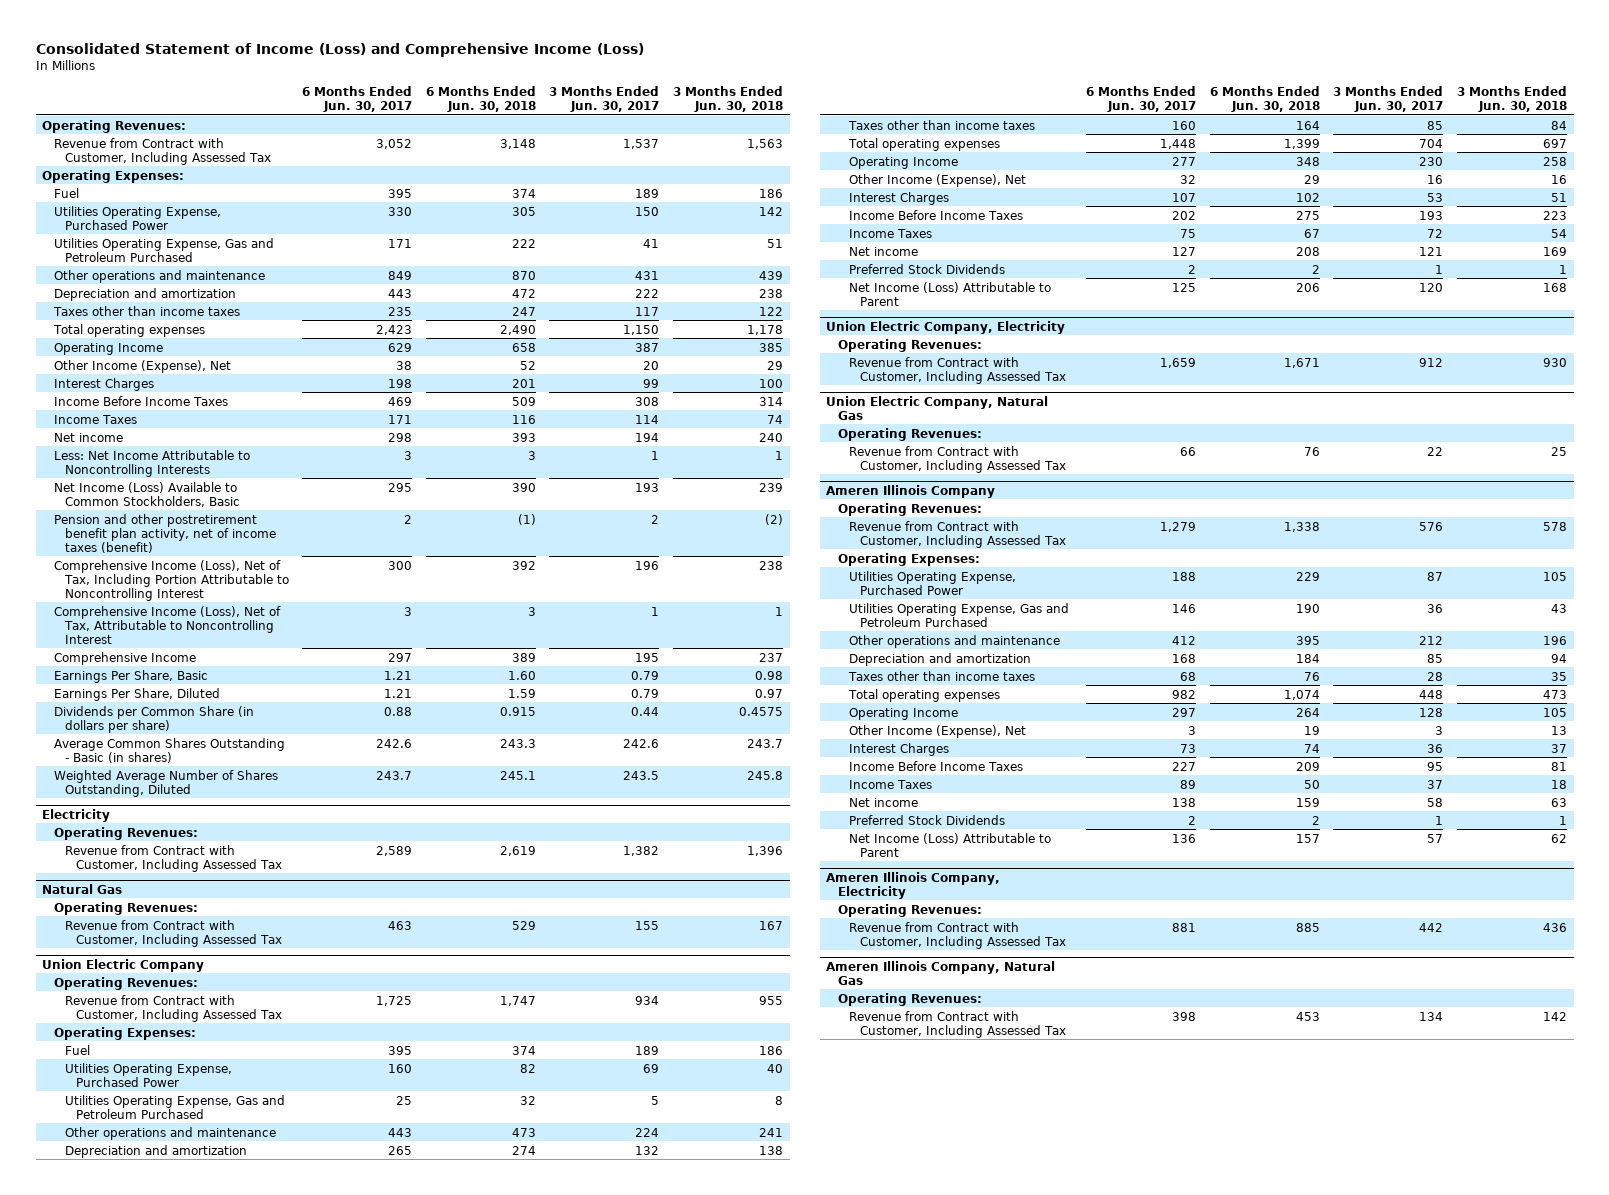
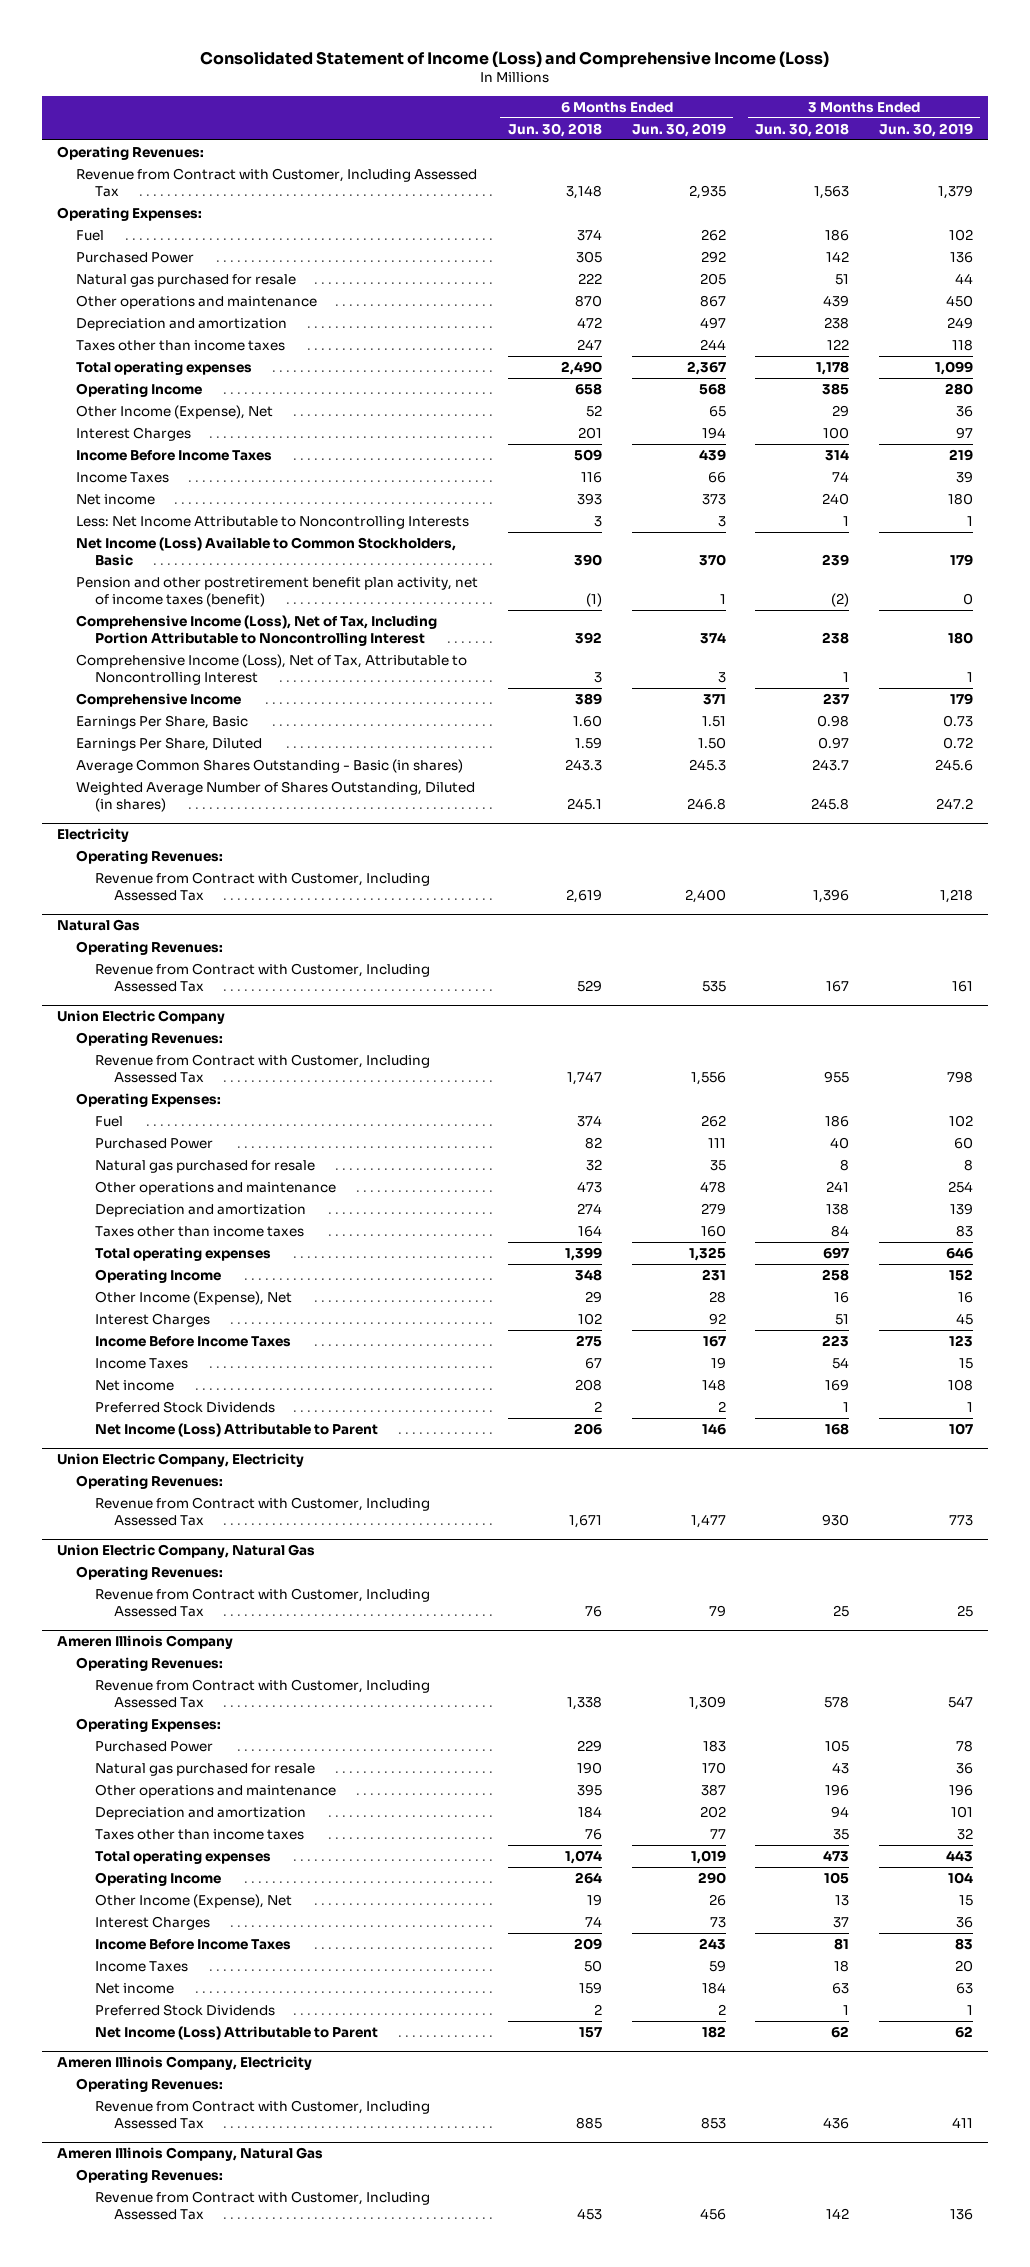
- | 6 Months Ended Jun. 30, 2017 | 6 Months Ended Jun. 30, 2018 | 3 Months Ended Jun. 30, 2017 | 3 Months Ended Jun. 30, 2018
+ | 6 Months Ended Jun. 30, 2018 | 6 Months Ended Jun. 30, 2019 | 3 Months Ended Jun. 30, 2018 | 3 Months Ended Jun. 30, 2019
- Utilities Operating Expense, Purchased Power | 330 | 305 | 150 | 142
- Utilities Operating Expense, Gas and Petroleum Purchased | 171 | 222 | 41 | 51
+ Purchased Power | 305 | 292 | 142 | 136
+ Natural gas purchased for resale | 222 | 205 | 51 | 44
- Dividends per Common Share (in dollars per share) | 0.88 | 0.915 | 0.44 | 0.4575
- Weighted Average Number of Shares Outstanding, Diluted | 243.7 | 245.1 | 243.5 | 245.8
+ Weighted Average Number of Shares Outstanding, Diluted (in shares) | 245.1 | 246.8 | 245.8 | 247.2
@ Union Electric Company
- Utilities Operating Expense, Purchased Power | 160 | 82 | 69 | 40
- Utilities Operating Expense, Gas and Petroleum Purchased | 25 | 32 | 5 | 8
+ Purchased Power | 82 | 111 | 40 | 60
+ Natural gas purchased for resale | 32 | 35 | 8 | 8
@ Ameren Illinois Company
- Utilities Operating Expense, Purchased Power | 188 | 229 | 87 | 105
- Utilities Operating Expense, Gas and Petroleum Purchased | 146 | 190 | 36 | 43
+ Purchased Power | 229 | 183 | 105 | 78
+ Natural gas purchased for resale | 190 | 170 | 43 | 36

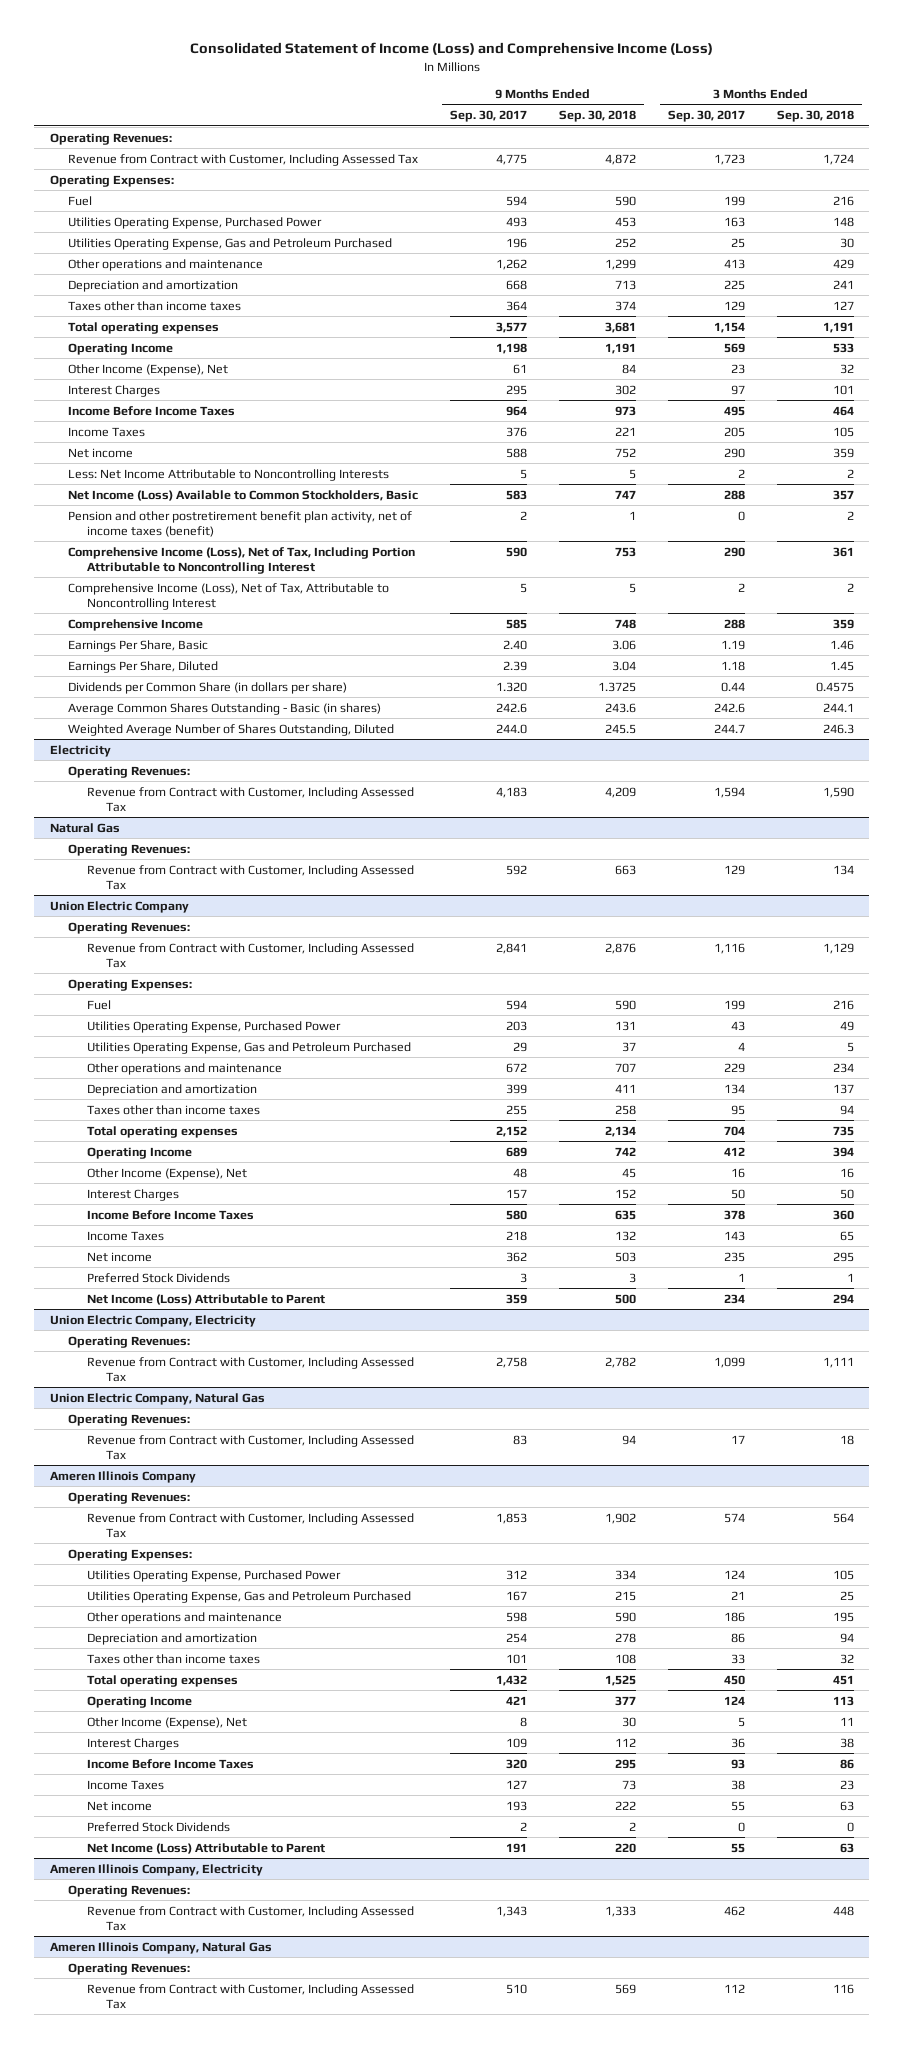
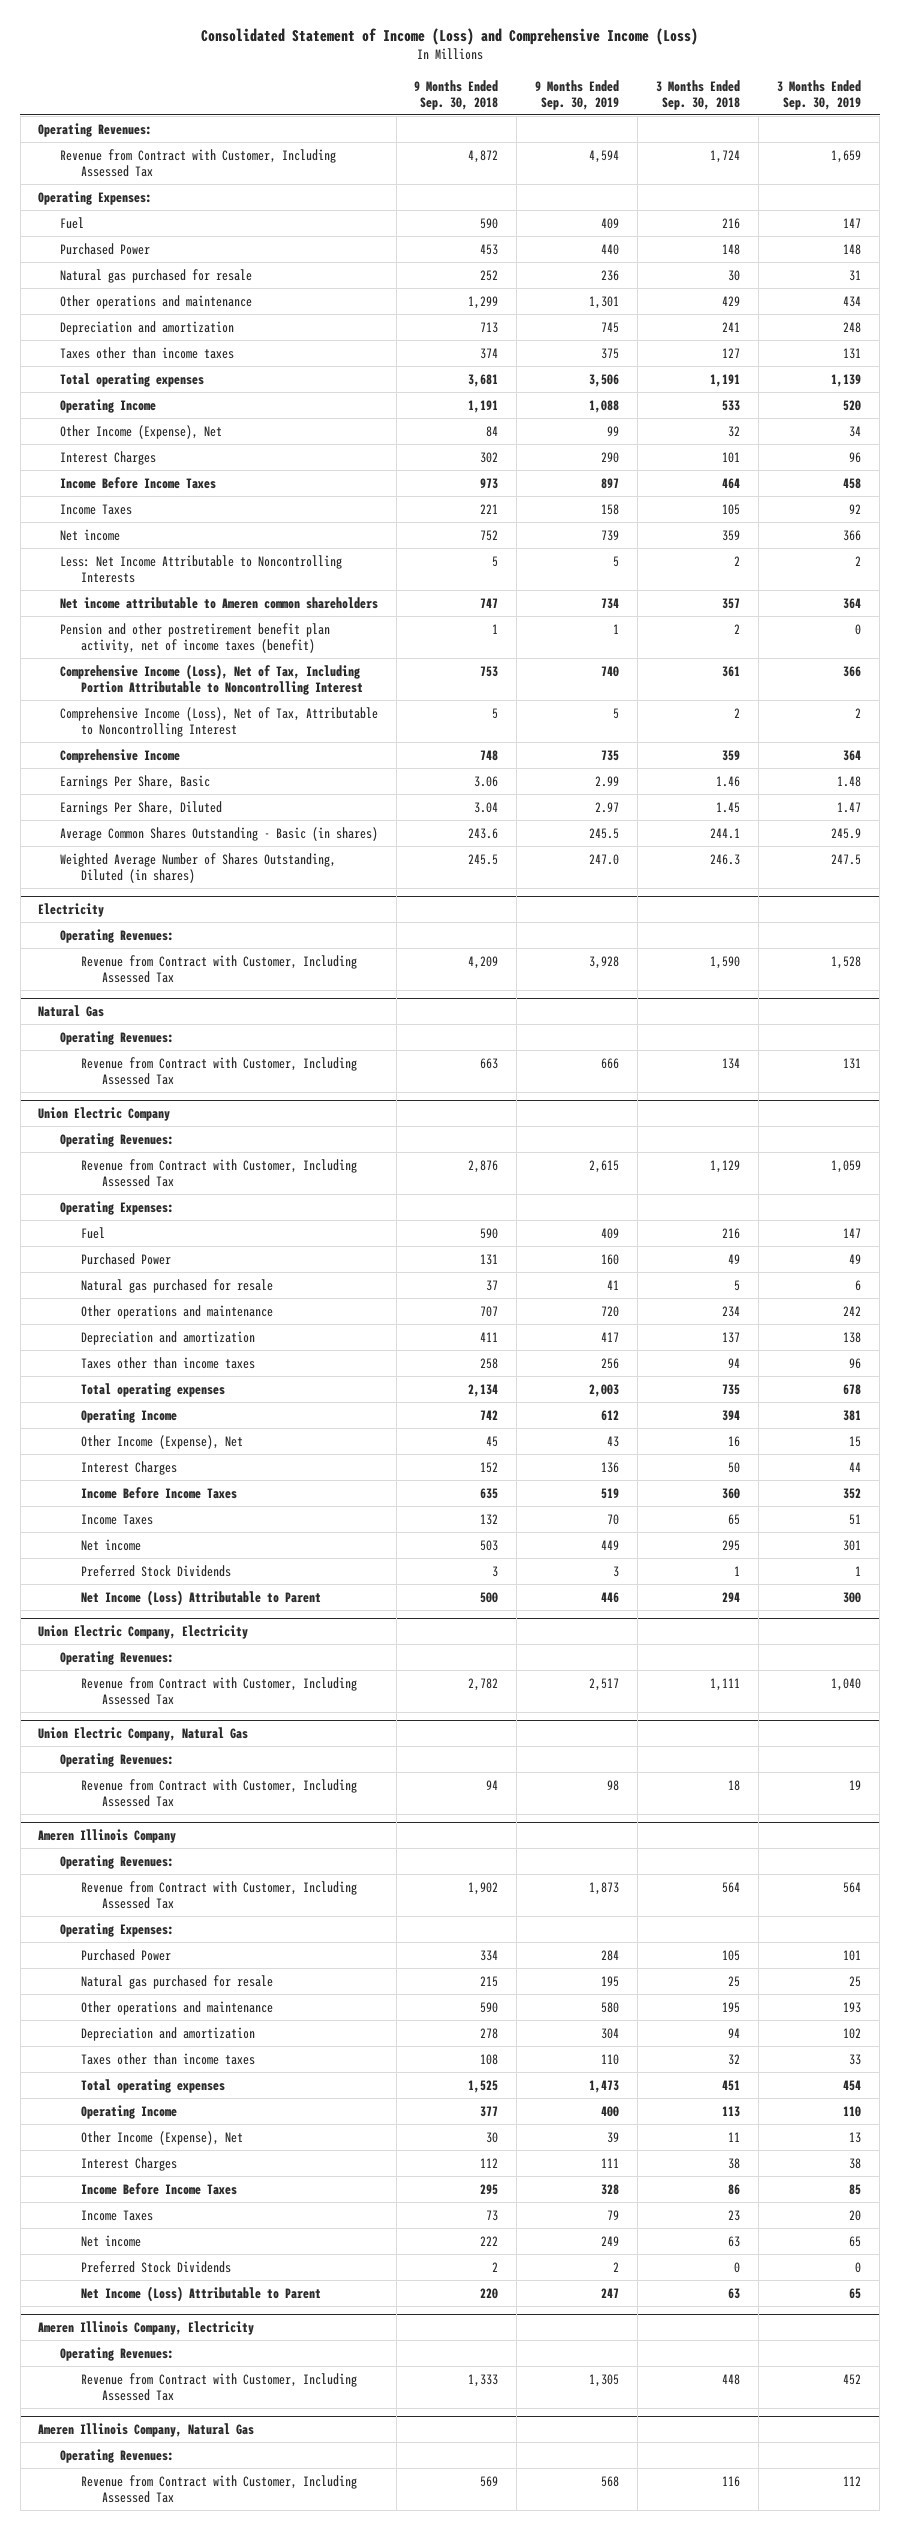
- | 9 Months Ended Sep. 30, 2017 | 9 Months Ended Sep. 30, 2018 | 3 Months Ended Sep. 30, 2017 | 3 Months Ended Sep. 30, 2018
+ | 9 Months Ended Sep. 30, 2018 | 9 Months Ended Sep. 30, 2019 | 3 Months Ended Sep. 30, 2018 | 3 Months Ended Sep. 30, 2019
- Utilities Operating Expense, Purchased Power | 493 | 453 | 163 | 148
- Utilities Operating Expense, Gas and Petroleum Purchased | 196 | 252 | 25 | 30
+ Purchased Power | 453 | 440 | 148 | 148
+ Natural gas purchased for resale | 252 | 236 | 30 | 31
- Net Income (Loss) Available to Common Stockholders, Basic | 583 | 747 | 288 | 357
+ Net income attributable to Ameren common shareholders | 747 | 734 | 357 | 364
- Dividends per Common Share (in dollars per share) | 1.320 | 1.3725 | 0.44 | 0.4575
- Weighted Average Number of Shares Outstanding, Diluted | 244.0 | 245.5 | 244.7 | 246.3
+ Weighted Average Number of Shares Outstanding, Diluted (in shares) | 245.5 | 247.0 | 246.3 | 247.5
@ Union Electric Company
- Utilities Operating Expense, Purchased Power | 203 | 131 | 43 | 49
- Utilities Operating Expense, Gas and Petroleum Purchased | 29 | 37 | 4 | 5
+ Purchased Power | 131 | 160 | 49 | 49
+ Natural gas purchased for resale | 37 | 41 | 5 | 6
@ Ameren Illinois Company
- Utilities Operating Expense, Purchased Power | 312 | 334 | 124 | 105
- Utilities Operating Expense, Gas and Petroleum Purchased | 167 | 215 | 21 | 25
+ Purchased Power | 334 | 284 | 105 | 101
+ Natural gas purchased for resale | 215 | 195 | 25 | 25

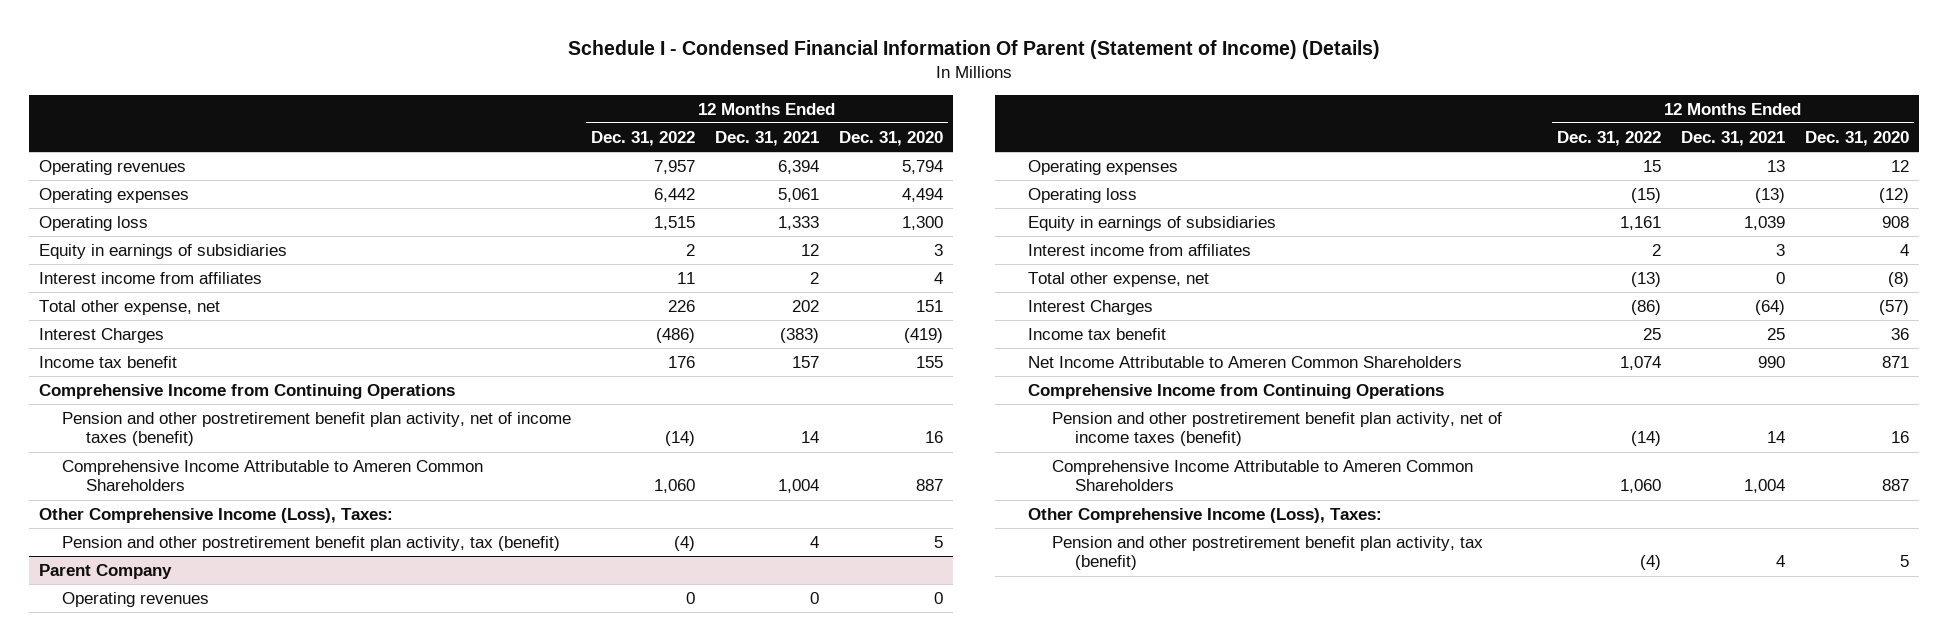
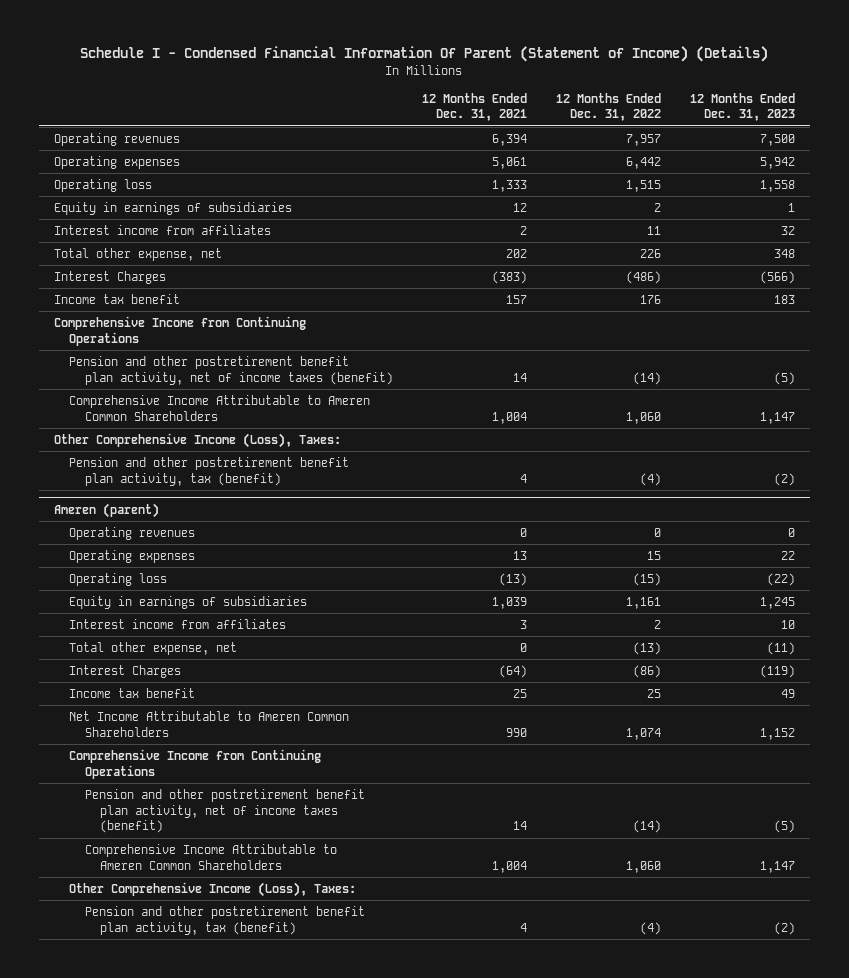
- | 12 Months Ended Dec. 31, 2022 | 12 Months Ended Dec. 31, 2021 | 12 Months Ended Dec. 31, 2020
+ | 12 Months Ended Dec. 31, 2021 | 12 Months Ended Dec. 31, 2022 | 12 Months Ended Dec. 31, 2023
- Parent Company
+ Ameren (parent)

